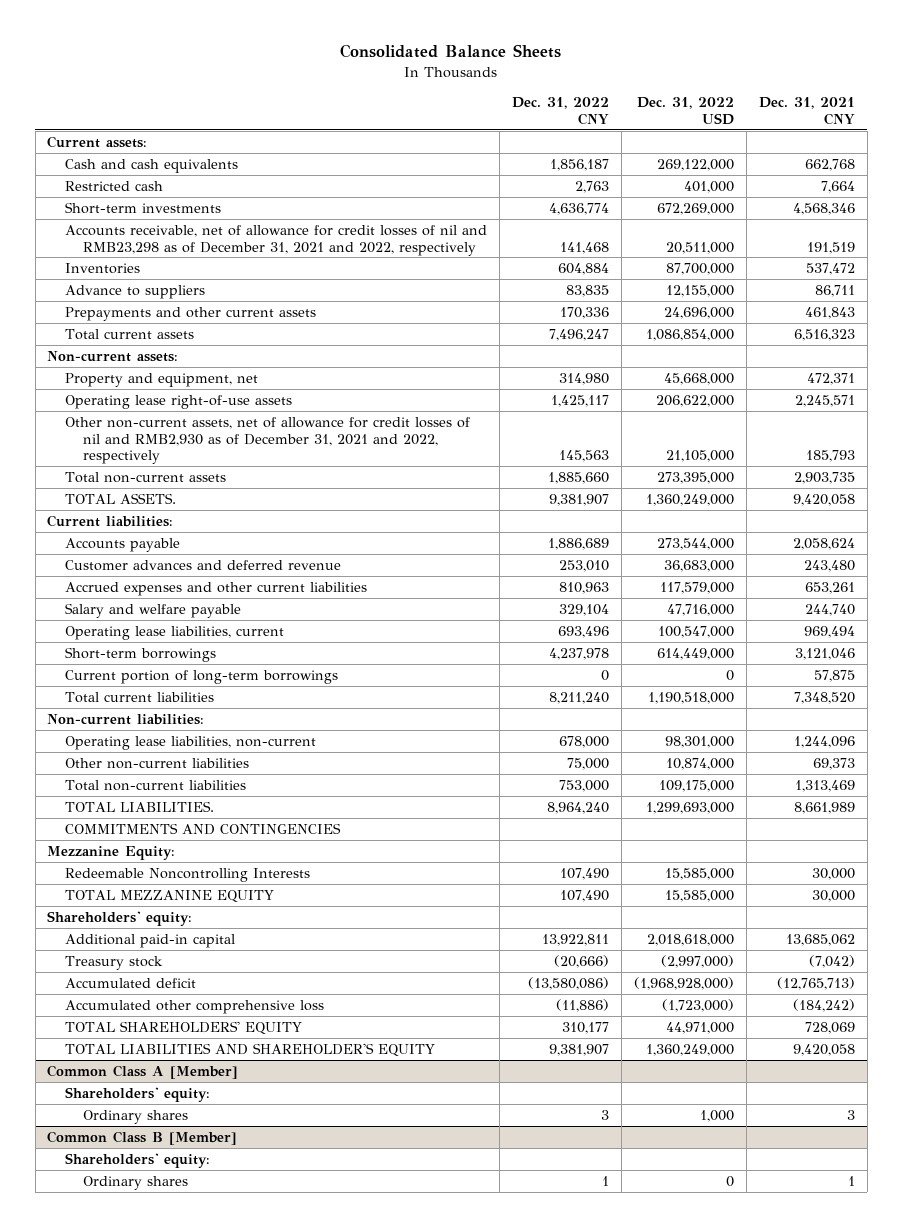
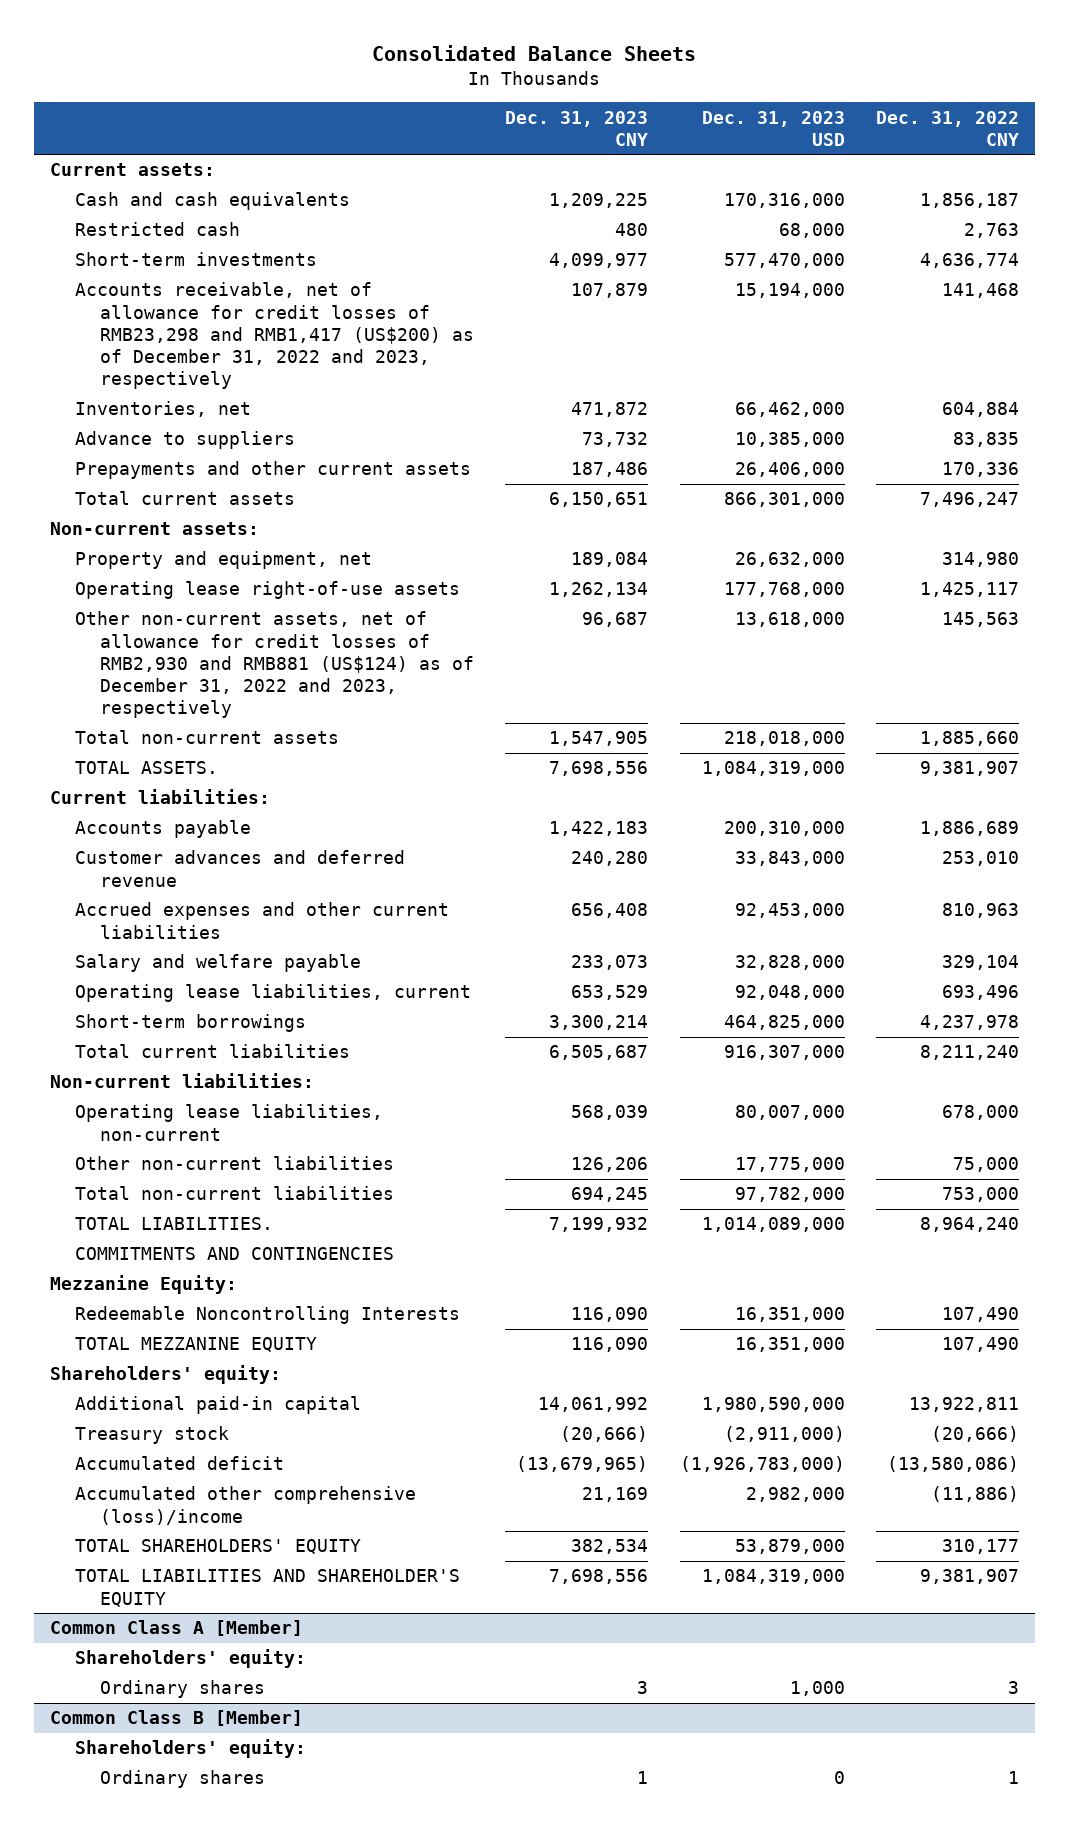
- | Dec. 31, 2022 CNY | Dec. 31, 2022 USD | Dec. 31, 2021 CNY
+ | Dec. 31, 2023 CNY | Dec. 31, 2023 USD | Dec. 31, 2022 CNY
- Accounts receivable, net of allowance for credit losses of nil and RMB23,298 as of December 31, 2021 and 2022, respectively | 141,468 | 20,511,000 | 191,519
- Inventories | 604,884 | 87,700,000 | 537,472
+ Accounts receivable, net of allowance for credit losses of RMB23,298 and RMB1,417 (US$200) as of December 31, 2022 and 2023, respectively | 107,879 | 15,194,000 | 141,468
+ Inventories, net | 471,872 | 66,462,000 | 604,884
- Other non-current assets, net of allowance for credit losses of nil and RMB2,930 as of December 31, 2021 and 2022, respectively | 145,563 | 21,105,000 | 185,793
+ Other non-current assets, net of allowance for credit losses of RMB2,930 and RMB881 (US$124) as of December 31, 2022 and 2023, respectively | 96,687 | 13,618,000 | 145,563
- Current portion of long-term borrowings | 0 | 0 | 57,875
- Accumulated other comprehensive loss | (11,886) | (1,723,000) | (184,242)
+ Accumulated other comprehensive (loss)/income | 21,169 | 2,982,000 | (11,886)

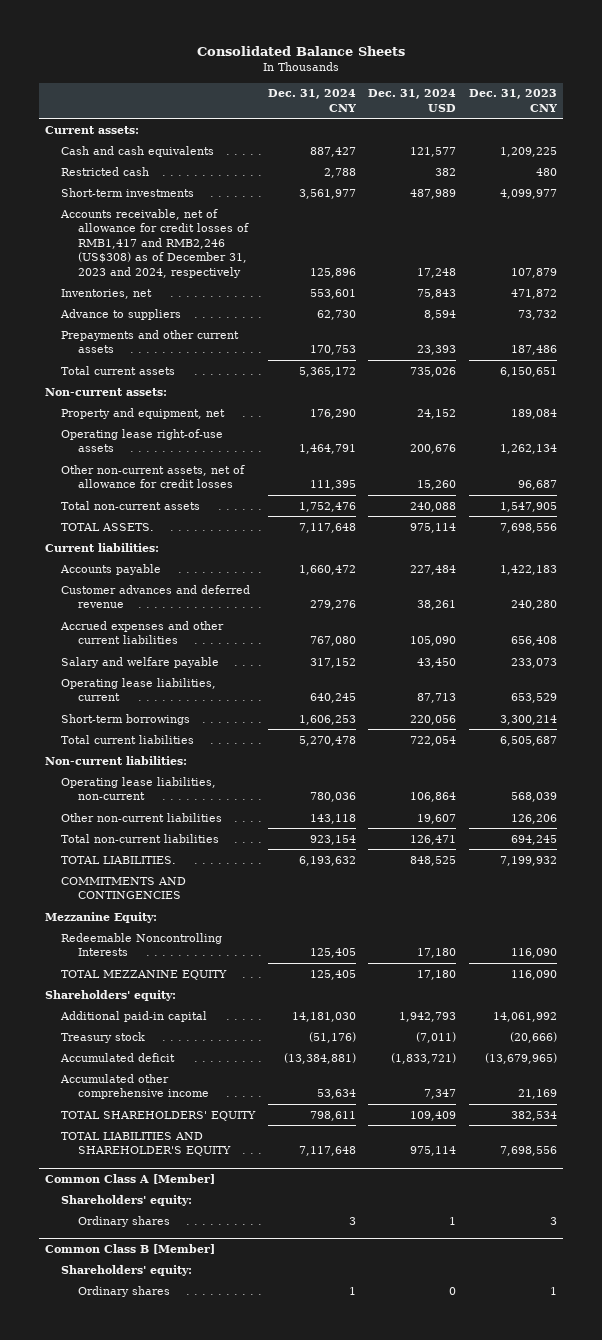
- | Dec. 31, 2023 CNY | Dec. 31, 2023 USD | Dec. 31, 2022 CNY
+ | Dec. 31, 2024 CNY | Dec. 31, 2024 USD | Dec. 31, 2023 CNY
- Accounts receivable, net of allowance for credit losses of RMB23,298 and RMB1,417 (US$200) as of December 31, 2022 and 2023, respectively | 107,879 | 15,194,000 | 141,468
+ Accounts receivable, net of allowance for credit losses of RMB1,417 and RMB2,246 (US$308) as of December 31, 2023 and 2024, respectively | 125,896 | 17,248 | 107,879
- Other non-current assets, net of allowance for credit losses of RMB2,930 and RMB881 (US$124) as of December 31, 2022 and 2023, respectively | 96,687 | 13,618,000 | 145,563
+ Other non-current assets, net of allowance for credit losses | 111,395 | 15,260 | 96,687
- Accumulated other comprehensive (loss)/income | 21,169 | 2,982,000 | (11,886)
+ Accumulated other comprehensive income | 53,634 | 7,347 | 21,169

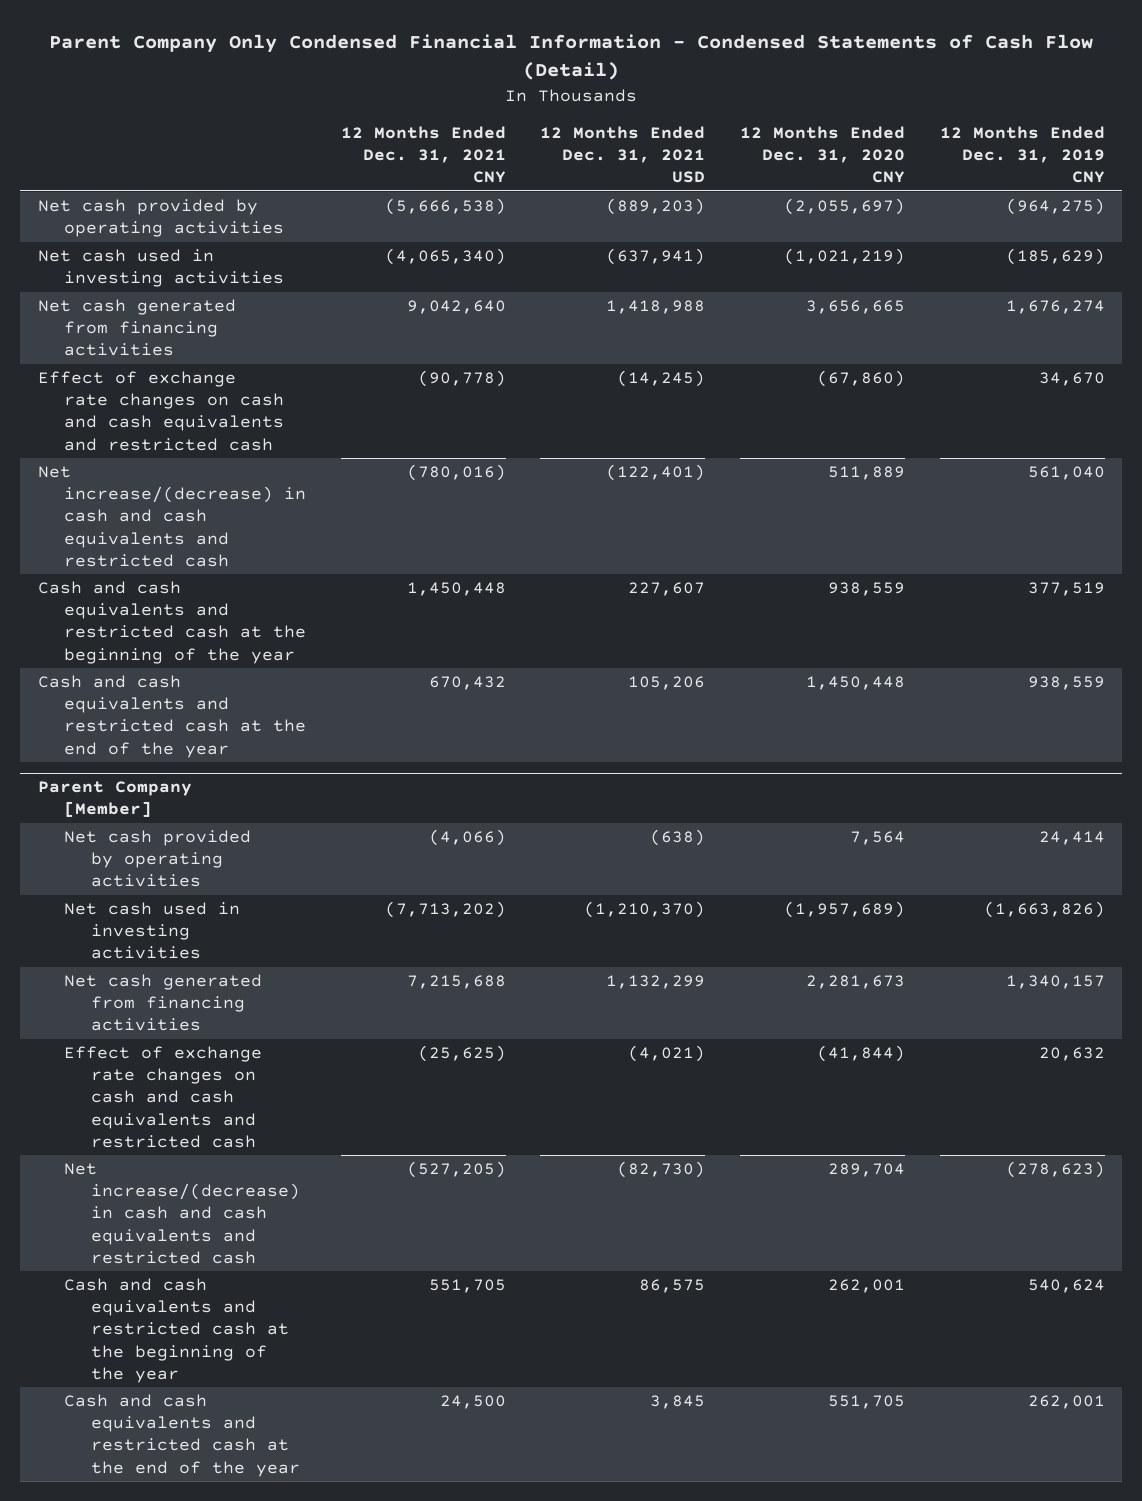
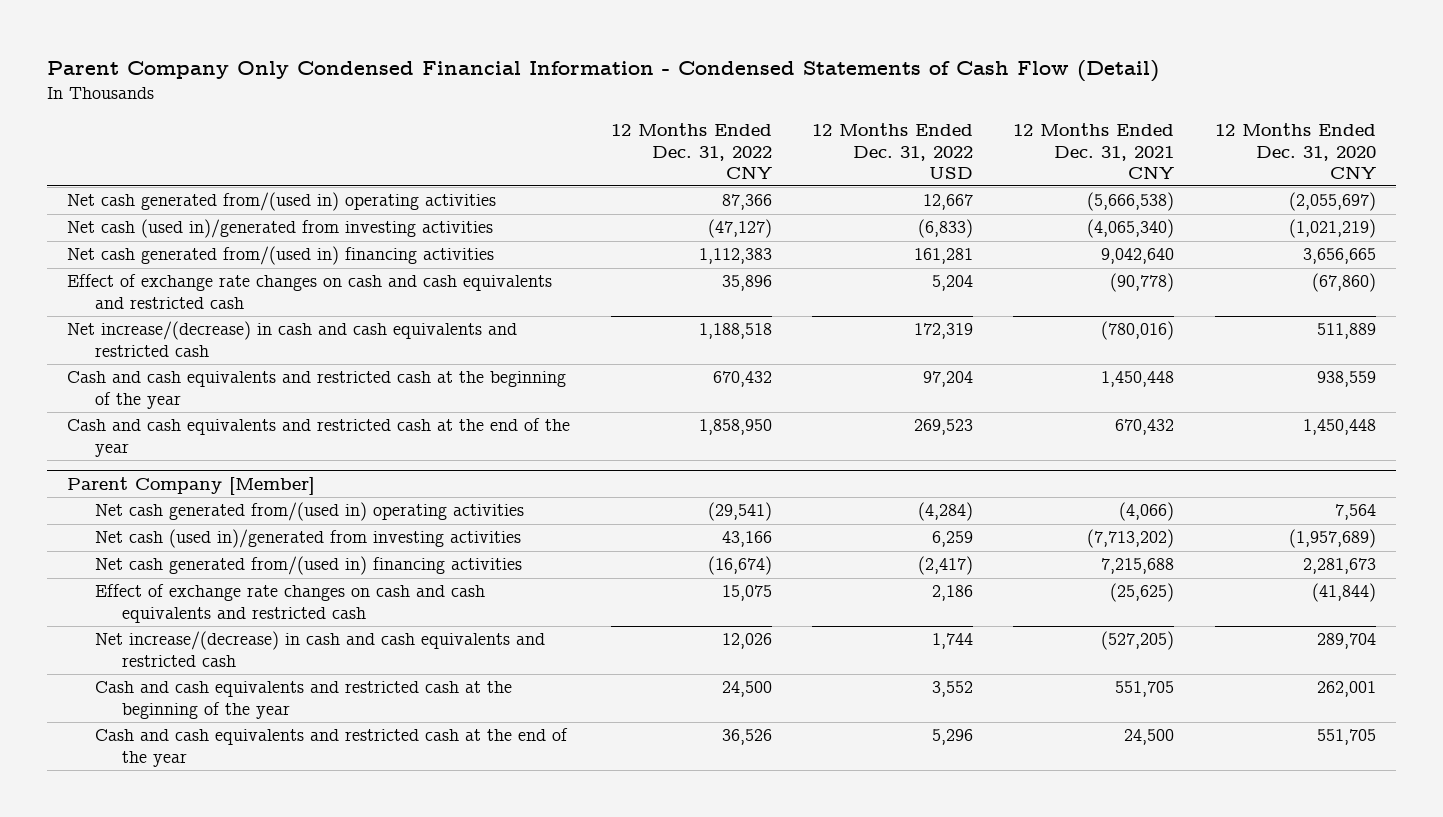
- | 12 Months Ended Dec. 31, 2021 CNY | 12 Months Ended Dec. 31, 2021 USD | 12 Months Ended Dec. 31, 2020 CNY | 12 Months Ended Dec. 31, 2019 CNY
+ | 12 Months Ended Dec. 31, 2022 CNY | 12 Months Ended Dec. 31, 2022 USD | 12 Months Ended Dec. 31, 2021 CNY | 12 Months Ended Dec. 31, 2020 CNY
- Net cash provided by operating activities | (5,666,538) | (889,203) | (2,055,697) | (964,275)
- Net cash used in investing activities | (4,065,340) | (637,941) | (1,021,219) | (185,629)
- Net cash generated from financing activities | 9,042,640 | 1,418,988 | 3,656,665 | 1,676,274
+ Net cash generated from/(used in) operating activities | 87,366 | 12,667 | (5,666,538) | (2,055,697)
+ Net cash (used in)/generated from investing activities | (47,127) | (6,833) | (4,065,340) | (1,021,219)
+ Net cash generated from/(used in) financing activities | 1,112,383 | 161,281 | 9,042,640 | 3,656,665
@ Parent Company [Member]
- Net cash provided by operating activities | (4,066) | (638) | 7,564 | 24,414
- Net cash used in investing activities | (7,713,202) | (1,210,370) | (1,957,689) | (1,663,826)
- Net cash generated from financing activities | 7,215,688 | 1,132,299 | 2,281,673 | 1,340,157
+ Net cash generated from/(used in) operating activities | (29,541) | (4,284) | (4,066) | 7,564
+ Net cash (used in)/generated from investing activities | 43,166 | 6,259 | (7,713,202) | (1,957,689)
+ Net cash generated from/(used in) financing activities | (16,674) | (2,417) | 7,215,688 | 2,281,673

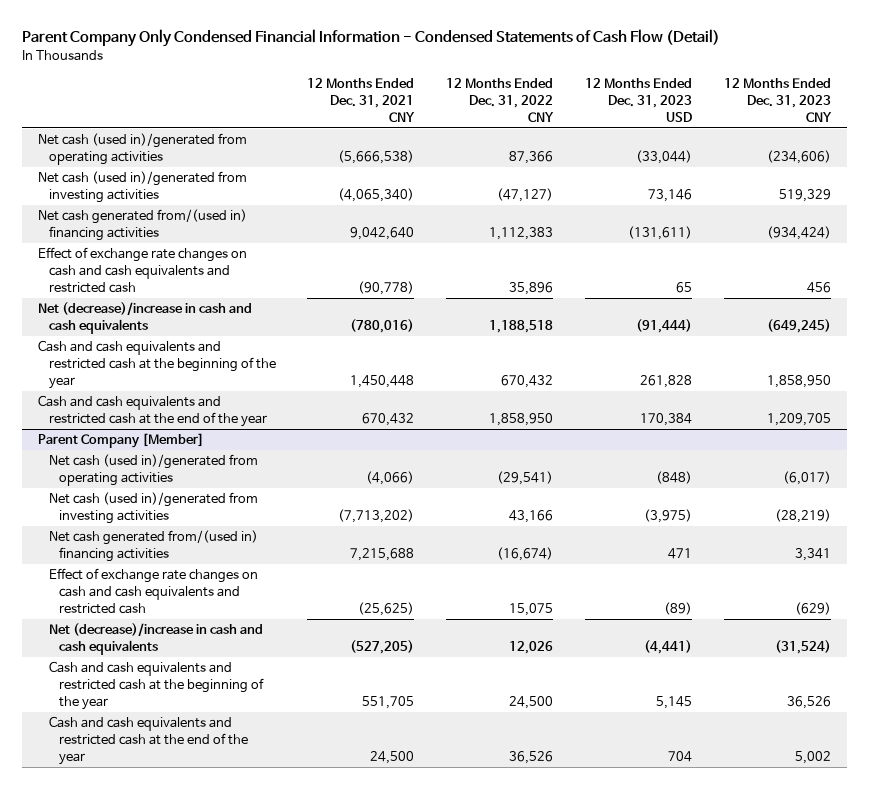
- | 12 Months Ended Dec. 31, 2022 CNY | 12 Months Ended Dec. 31, 2022 USD | 12 Months Ended Dec. 31, 2021 CNY | 12 Months Ended Dec. 31, 2020 CNY
+ | 12 Months Ended Dec. 31, 2021 CNY | 12 Months Ended Dec. 31, 2022 CNY | 12 Months Ended Dec. 31, 2023 USD | 12 Months Ended Dec. 31, 2023 CNY
- Net cash generated from/(used in) operating activities | 87,366 | 12,667 | (5,666,538) | (2,055,697)
+ Net cash (used in)/generated from operating activities | (5,666,538) | 87,366 | (33,044) | (234,606)
- Net increase/(decrease) in cash and cash equivalents and restricted cash | 1,188,518 | 172,319 | (780,016) | 511,889
+ Net (decrease)/increase in cash and cash equivalents | (780,016) | 1,188,518 | (91,444) | (649,245)
@ Parent Company [Member]
- Net cash generated from/(used in) operating activities | (29,541) | (4,284) | (4,066) | 7,564
+ Net cash (used in)/generated from operating activities | (4,066) | (29,541) | (848) | (6,017)
- Net increase/(decrease) in cash and cash equivalents and restricted cash | 12,026 | 1,744 | (527,205) | 289,704
+ Net (decrease)/increase in cash and cash equivalents | (527,205) | 12,026 | (4,441) | (31,524)

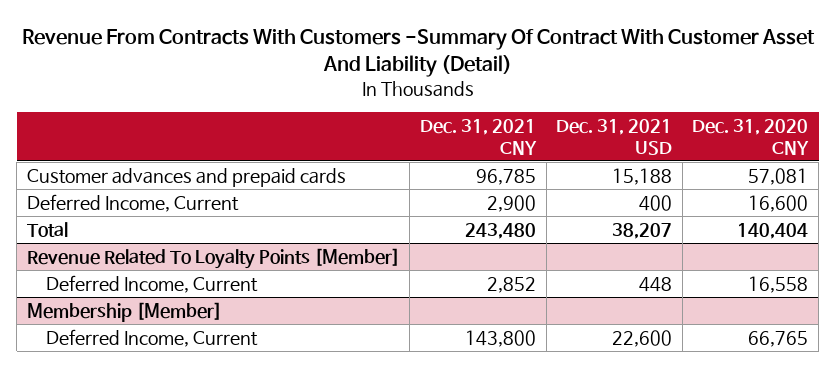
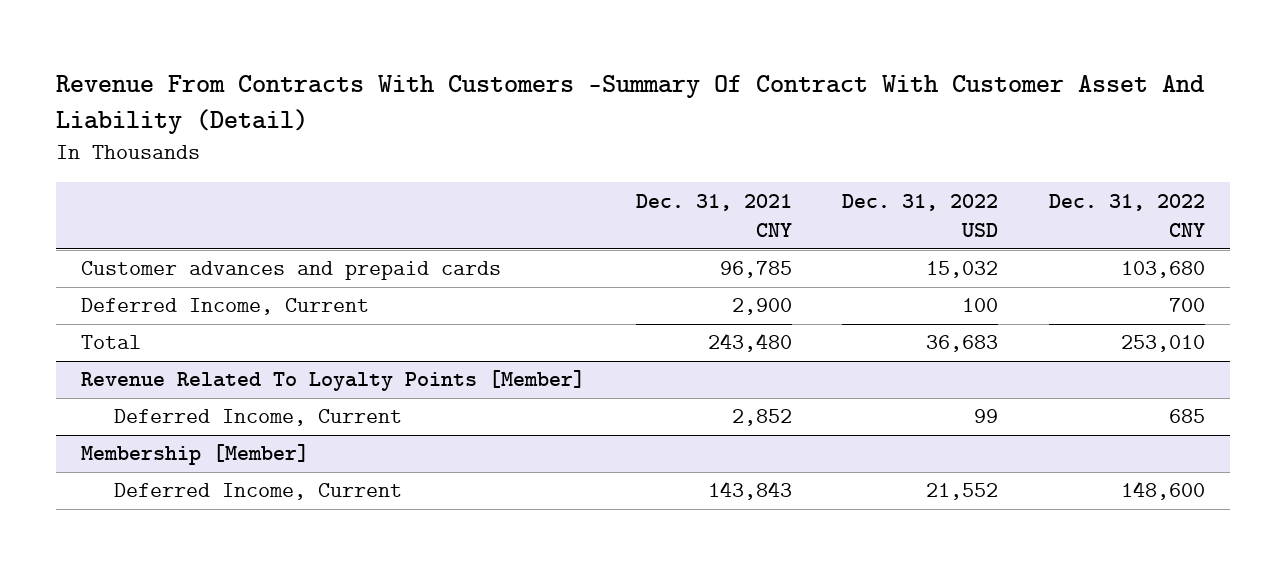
- | Dec. 31, 2021 CNY | Dec. 31, 2021 USD | Dec. 31, 2020 CNY
+ | Dec. 31, 2021 CNY | Dec. 31, 2022 USD | Dec. 31, 2022 CNY
@ Membership [Member]
- Deferred Income, Current | 143,800 | 22,600 | 66,765
+ Deferred Income, Current | 143,843 | 21,552 | 148,600

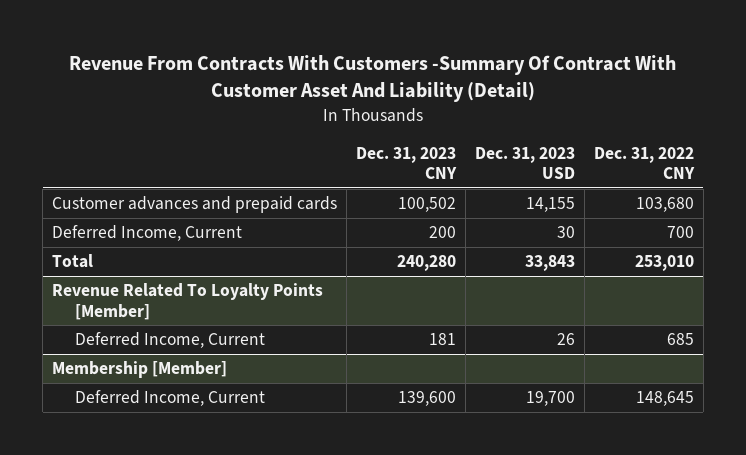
- | Dec. 31, 2021 CNY | Dec. 31, 2022 USD | Dec. 31, 2022 CNY
+ | Dec. 31, 2023 CNY | Dec. 31, 2023 USD | Dec. 31, 2022 CNY
@ Membership [Member]
- Deferred Income, Current | 143,843 | 21,552 | 148,600
+ Deferred Income, Current | 139,600 | 19,700 | 148,645

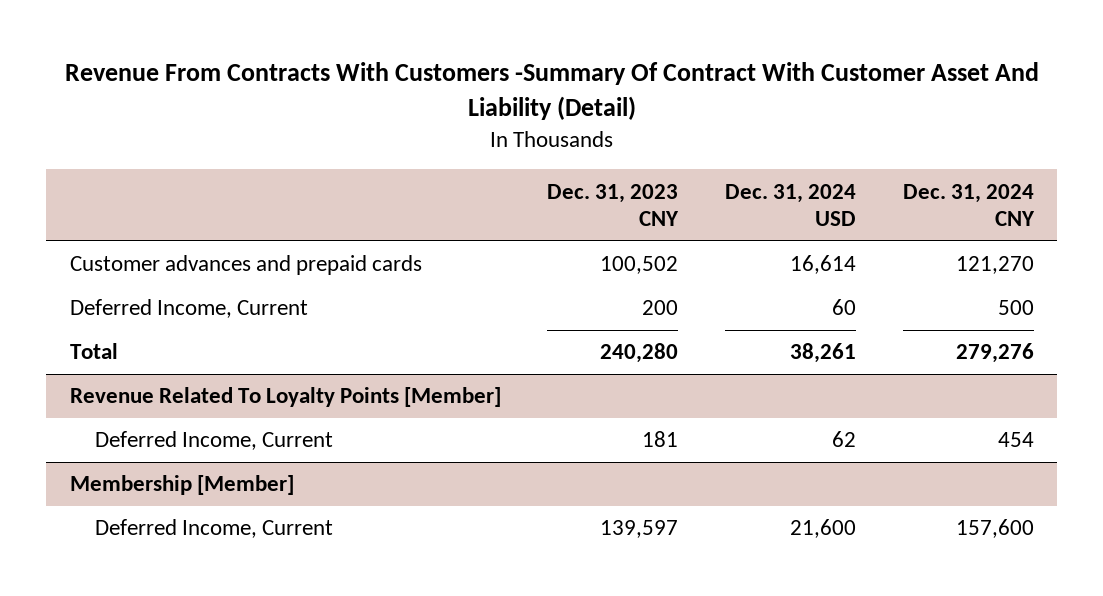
- | Dec. 31, 2023 CNY | Dec. 31, 2023 USD | Dec. 31, 2022 CNY
+ | Dec. 31, 2023 CNY | Dec. 31, 2024 USD | Dec. 31, 2024 CNY
@ Membership [Member]
- Deferred Income, Current | 139,600 | 19,700 | 148,645
+ Deferred Income, Current | 139,597 | 21,600 | 157,600

